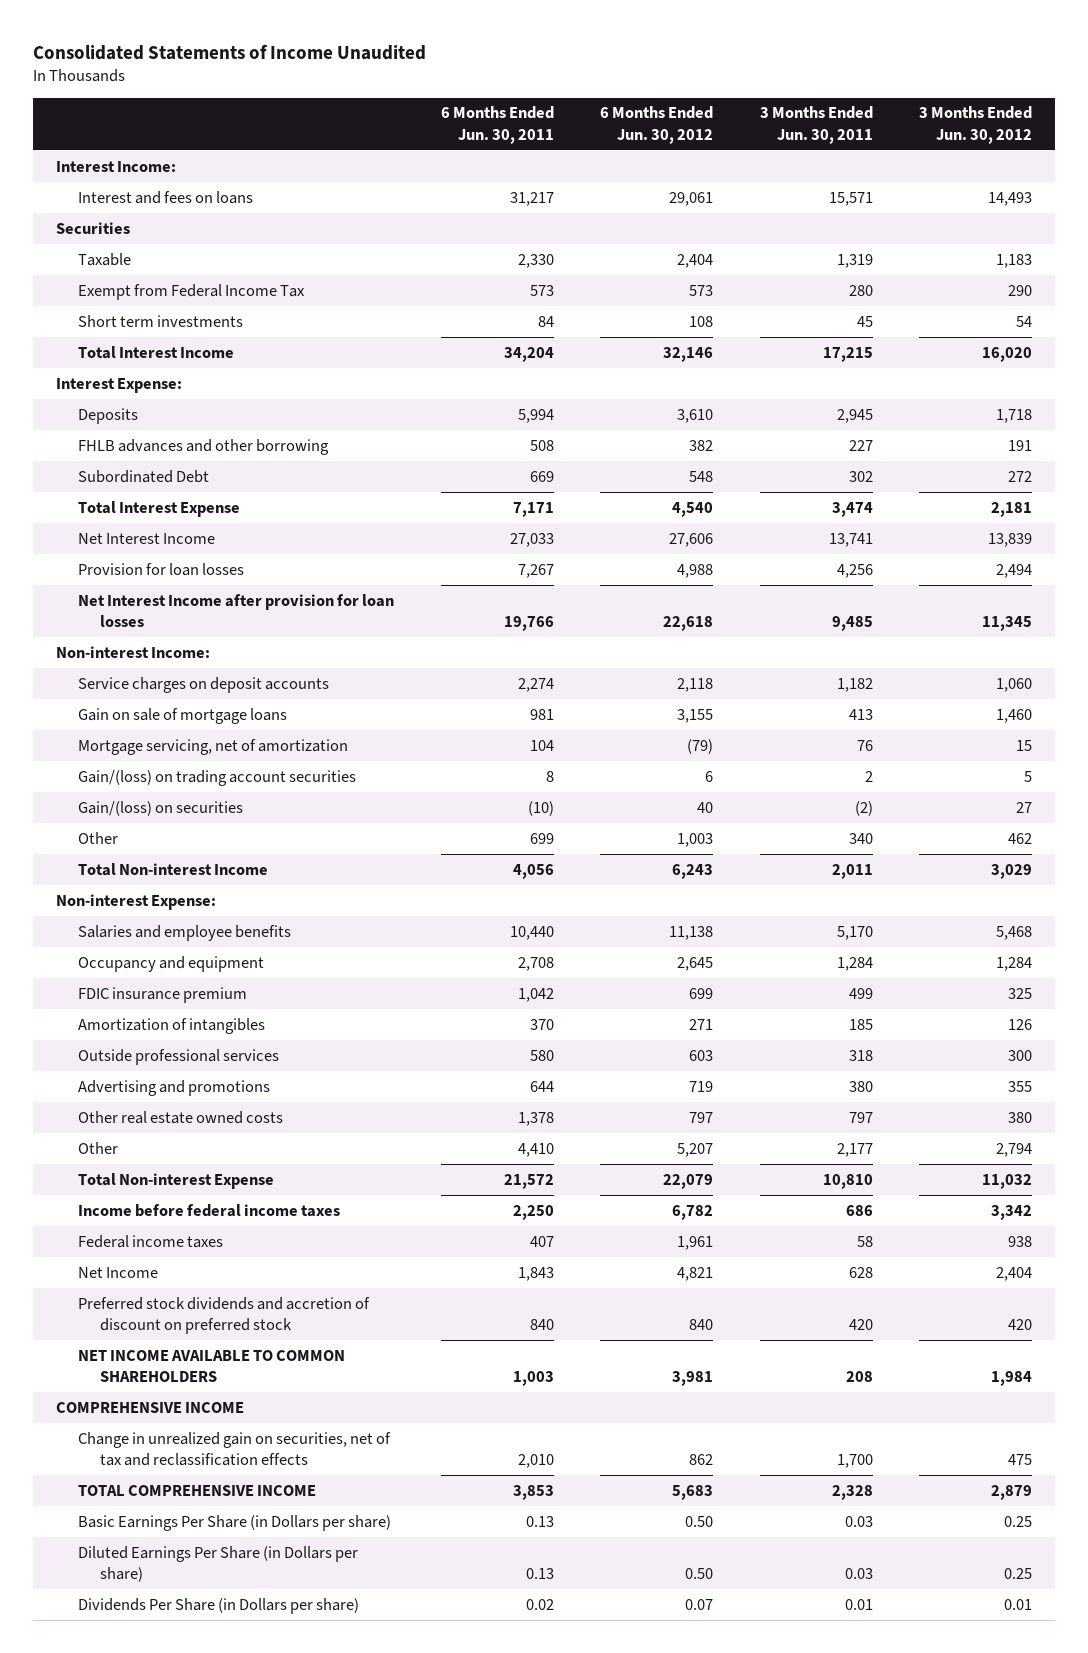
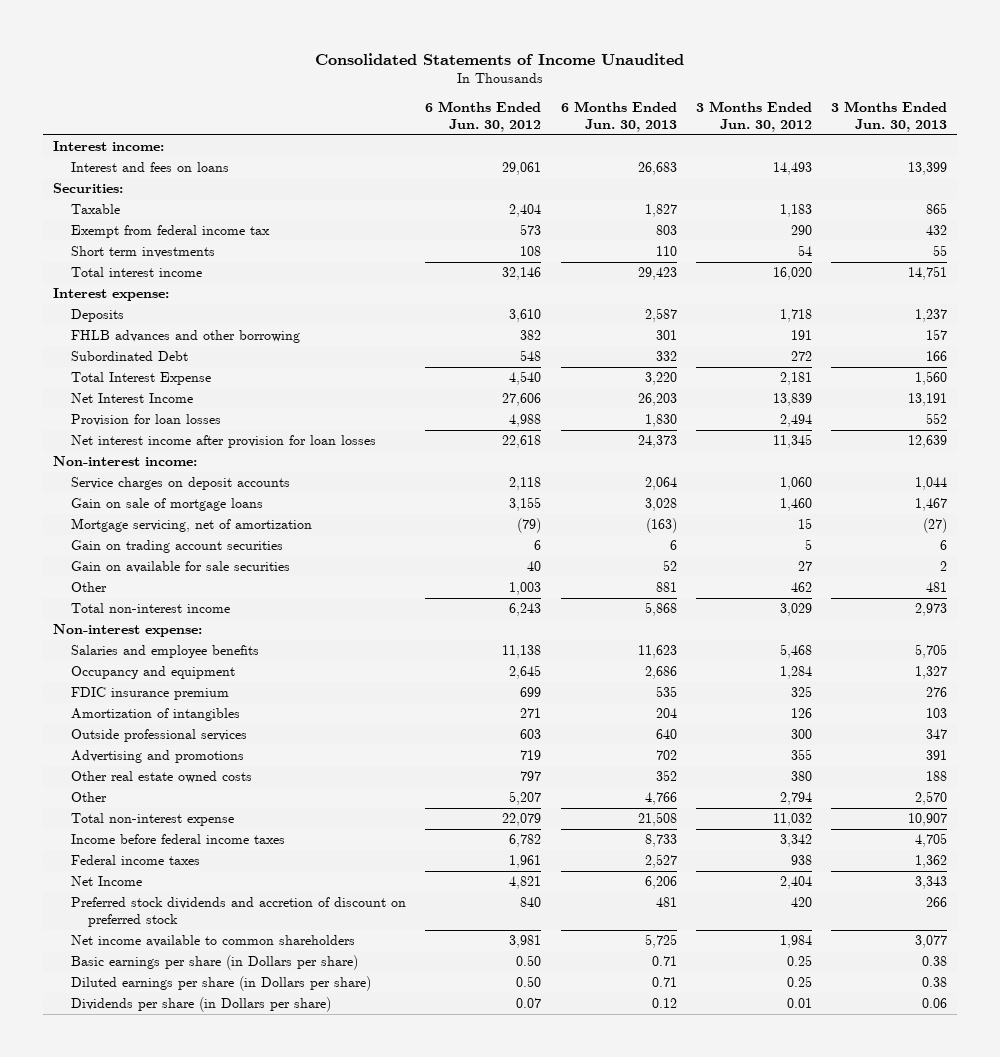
- | 6 Months Ended Jun. 30, 2011 | 6 Months Ended Jun. 30, 2012 | 3 Months Ended Jun. 30, 2011 | 3 Months Ended Jun. 30, 2012
+ | 6 Months Ended Jun. 30, 2012 | 6 Months Ended Jun. 30, 2013 | 3 Months Ended Jun. 30, 2012 | 3 Months Ended Jun. 30, 2013
- Interest Income:
+ Interest income:
- Securities
+ Securities:
- Exempt from Federal Income Tax | 573 | 573 | 280 | 290
+ Exempt from federal income tax | 573 | 803 | 290 | 432
- Total Interest Income | 34,204 | 32,146 | 17,215 | 16,020
- Interest Expense:
+ Total interest income | 32,146 | 29,423 | 16,020 | 14,751
+ Interest expense:
- Net Interest Income after provision for loan losses | 19,766 | 22,618 | 9,485 | 11,345
- Non-interest Income:
+ Net interest income after provision for loan losses | 22,618 | 24,373 | 11,345 | 12,639
+ Non-interest income:
- Gain/(loss) on trading account securities | 8 | 6 | 2 | 5
- Gain/(loss) on securities | (10) | 40 | (2) | 27
+ Gain on trading account securities | 6 | 6 | 5 | 6
+ Gain on available for sale securities | 40 | 52 | 27 | 2
- Total Non-interest Income | 4,056 | 6,243 | 2,011 | 3,029
- Non-interest Expense:
+ Total non-interest income | 6,243 | 5,868 | 3,029 | 2,973
+ Non-interest expense:
- Total Non-interest Expense | 21,572 | 22,079 | 10,810 | 11,032
+ Total non-interest expense | 22,079 | 21,508 | 11,032 | 10,907
- NET INCOME AVAILABLE TO COMMON SHAREHOLDERS | 1,003 | 3,981 | 208 | 1,984
- COMPREHENSIVE INCOME
- Change in unrealized gain on securities, net of tax and reclassification effects | 2,010 | 862 | 1,700 | 475
- TOTAL COMPREHENSIVE INCOME | 3,853 | 5,683 | 2,328 | 2,879
- Basic Earnings Per Share (in Dollars per share) | 0.13 | 0.50 | 0.03 | 0.25
- Diluted Earnings Per Share (in Dollars per share) | 0.13 | 0.50 | 0.03 | 0.25
- Dividends Per Share (in Dollars per share) | 0.02 | 0.07 | 0.01 | 0.01
+ Net income available to common shareholders | 3,981 | 5,725 | 1,984 | 3,077
+ Basic earnings per share (in Dollars per share) | 0.50 | 0.71 | 0.25 | 0.38
+ Diluted earnings per share (in Dollars per share) | 0.50 | 0.71 | 0.25 | 0.38
+ Dividends per share (in Dollars per share) | 0.07 | 0.12 | 0.01 | 0.06

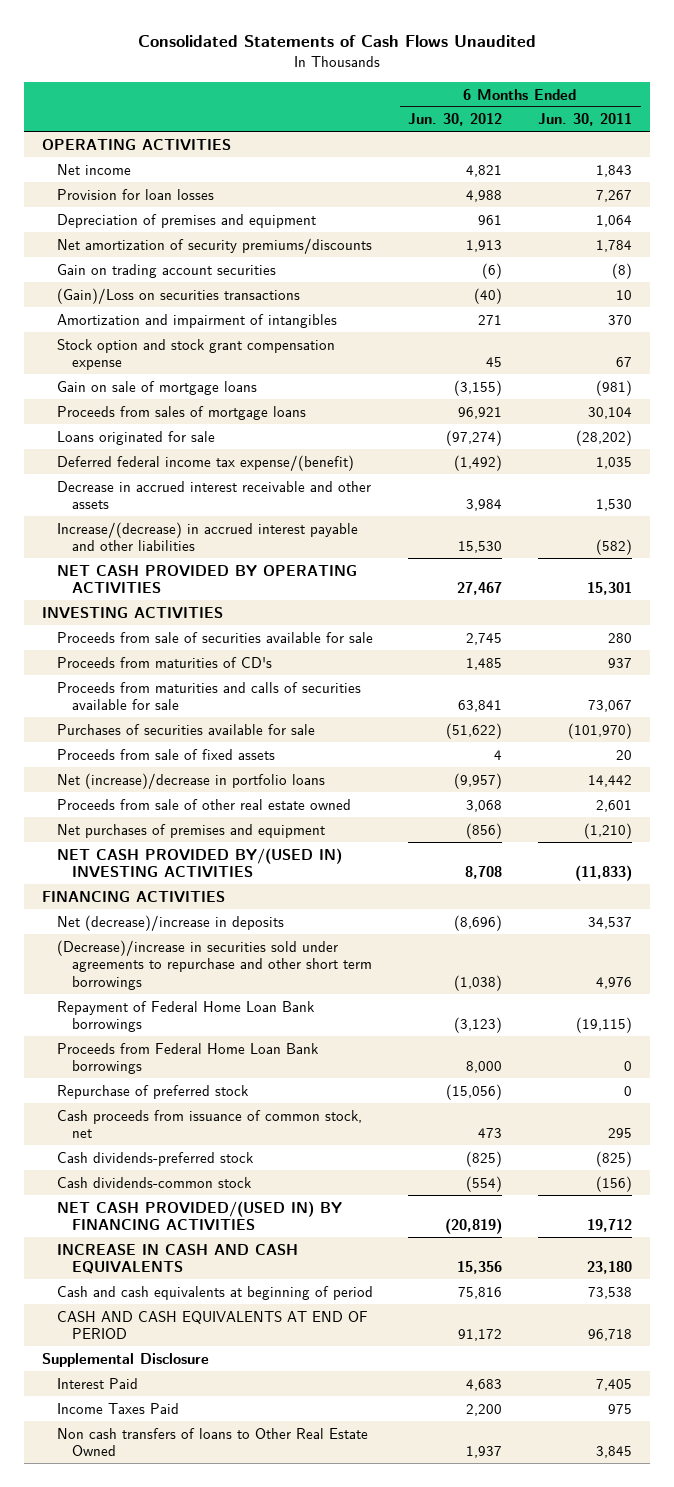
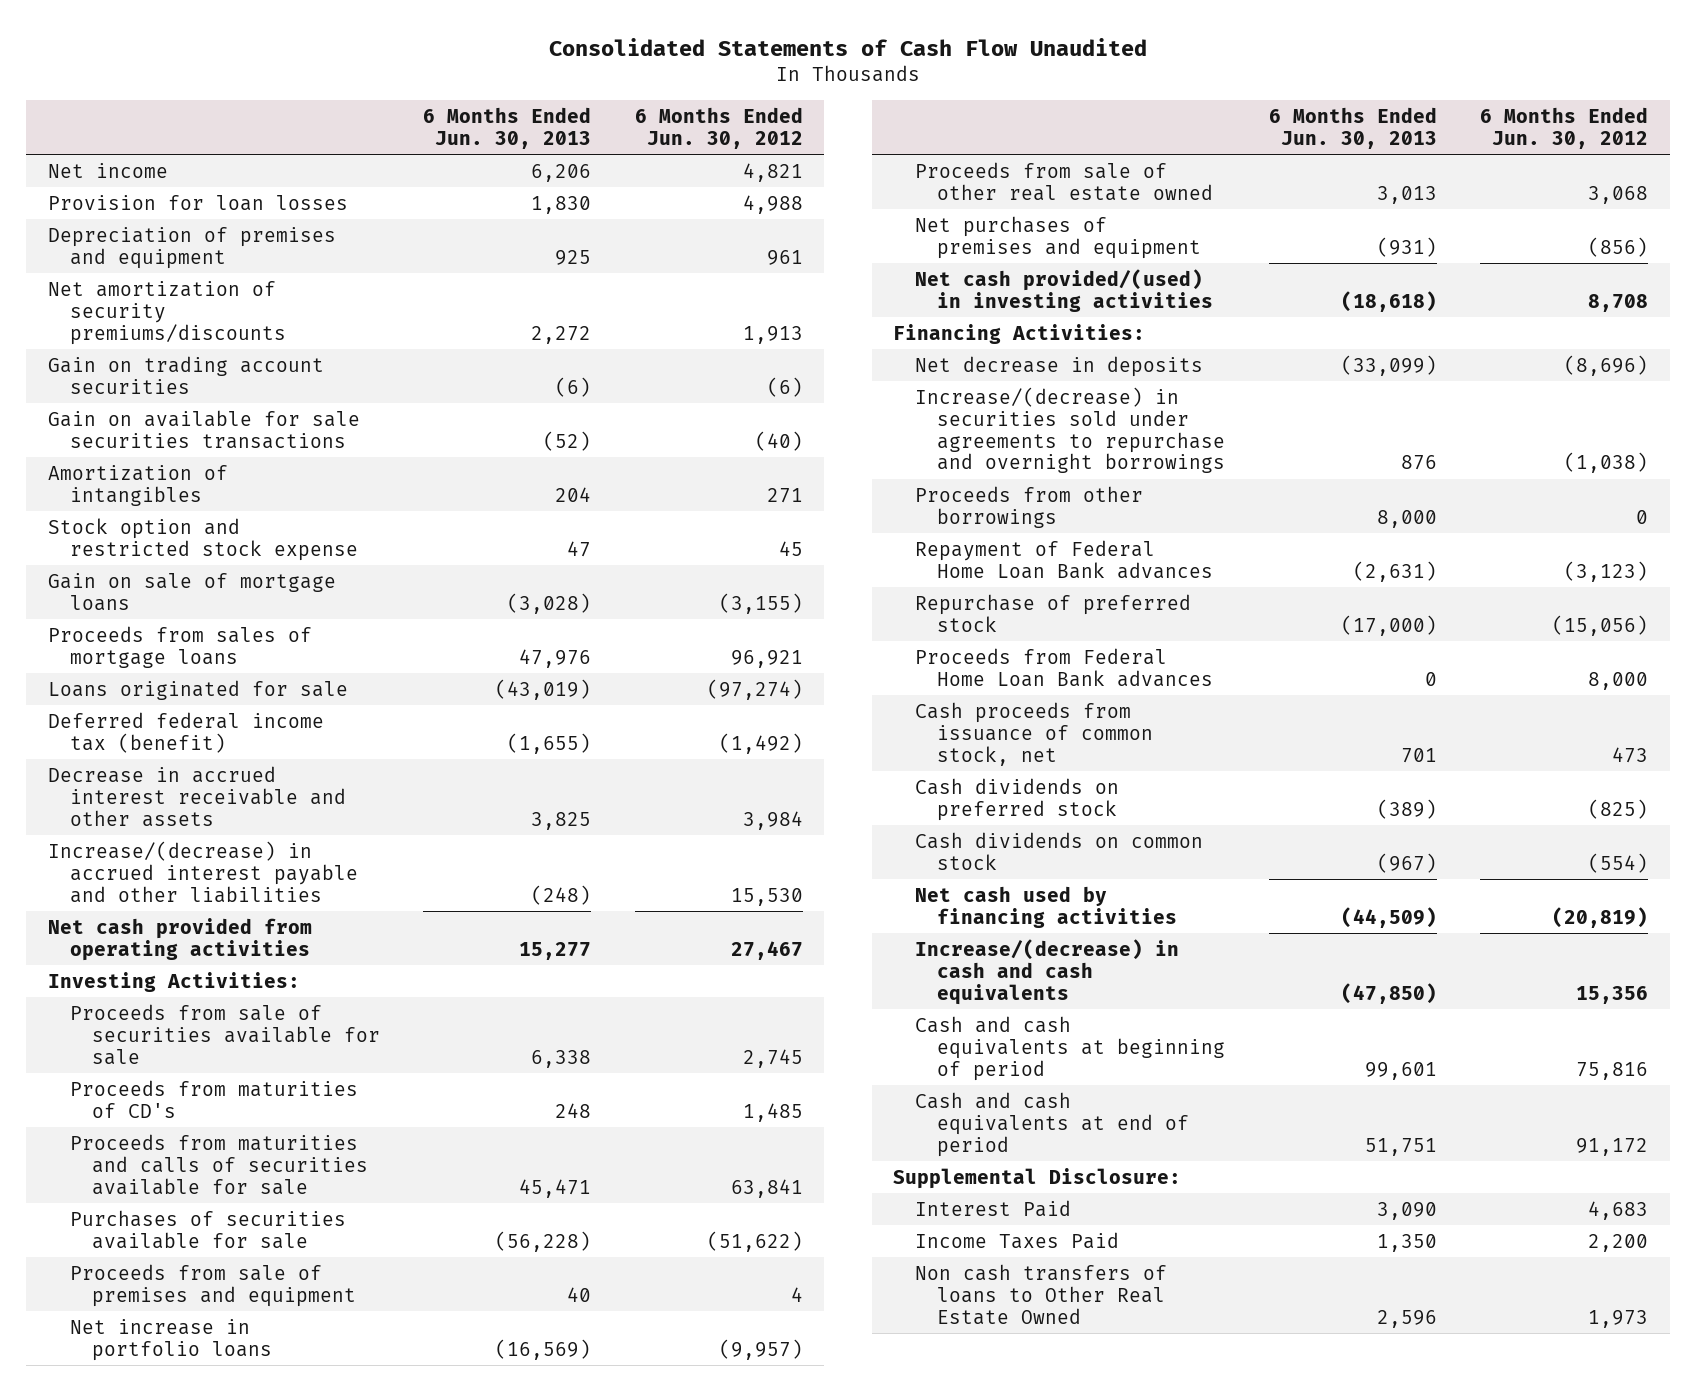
- Consolidated Statements of Cash Flows Unaudited
+ Consolidated Statements of Cash Flow Unaudited
- | 6 Months Ended Jun. 30, 2012 | 6 Months Ended Jun. 30, 2011
+ | 6 Months Ended Jun. 30, 2013 | 6 Months Ended Jun. 30, 2012
- OPERATING ACTIVITIES
- (Gain)/Loss on securities transactions | (40) | 10
- Amortization and impairment of intangibles | 271 | 370
- Stock option and stock grant compensation expense | 45 | 67
+ Gain on available for sale securities transactions | (52) | (40)
+ Amortization of intangibles | 204 | 271
+ Stock option and restricted stock expense | 47 | 45
- Deferred federal income tax expense/(benefit) | (1,492) | 1,035
+ Deferred federal income tax (benefit) | (1,655) | (1,492)
- NET CASH PROVIDED BY OPERATING ACTIVITIES | 27,467 | 15,301
- INVESTING ACTIVITIES
+ Net cash provided from operating activities | 15,277 | 27,467
+ Investing Activities:
- Proceeds from sale of fixed assets | 4 | 20
- Net (increase)/decrease in portfolio loans | (9,957) | 14,442
+ Proceeds from sale of premises and equipment | 40 | 4
+ Net increase in portfolio loans | (16,569) | (9,957)
- NET CASH PROVIDED BY/(USED IN) INVESTING ACTIVITIES | 8,708 | (11,833)
- FINANCING ACTIVITIES
- Net (decrease)/increase in deposits | (8,696) | 34,537
- (Decrease)/increase in securities sold under agreements to repurchase and other short term borrowings | (1,038) | 4,976
- Repayment of Federal Home Loan Bank borrowings | (3,123) | (19,115)
- Proceeds from Federal Home Loan Bank borrowings | 8,000 | 0
+ Net cash provided/(used) in investing activities | (18,618) | 8,708
+ Financing Activities:
+ Net decrease in deposits | (33,099) | (8,696)
+ Increase/(decrease) in securities sold under agreements to repurchase and overnight borrowings | 876 | (1,038)
+ Proceeds from other borrowings | 8,000 | 0
+ Repayment of Federal Home Loan Bank advances | (2,631) | (3,123)
+ Proceeds from Federal Home Loan Bank advances | 0 | 8,000
- Cash dividends-preferred stock | (825) | (825)
- Cash dividends-common stock | (554) | (156)
- NET CASH PROVIDED/(USED IN) BY FINANCING ACTIVITIES | (20,819) | 19,712
- INCREASE IN CASH AND CASH EQUIVALENTS | 15,356 | 23,180
+ Cash dividends on preferred stock | (389) | (825)
+ Cash dividends on common stock | (967) | (554)
+ Net cash used by financing activities | (44,509) | (20,819)
+ Increase/(decrease) in cash and cash equivalents | (47,850) | 15,356
- CASH AND CASH EQUIVALENTS AT END OF PERIOD | 91,172 | 96,718
- Supplemental Disclosure
+ Cash and cash equivalents at end of period | 51,751 | 91,172
+ Supplemental Disclosure:
- Non cash transfers of loans to Other Real Estate Owned | 1,937 | 3,845
+ Non cash transfers of loans to Other Real Estate Owned | 2,596 | 1,973

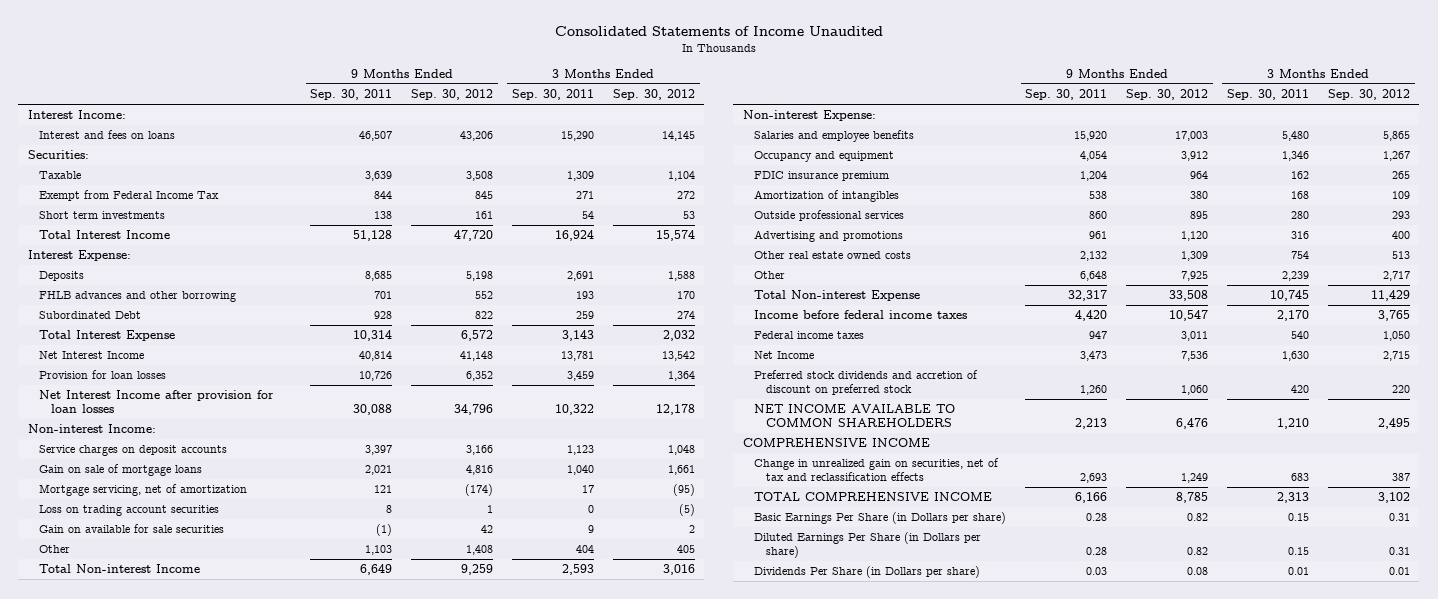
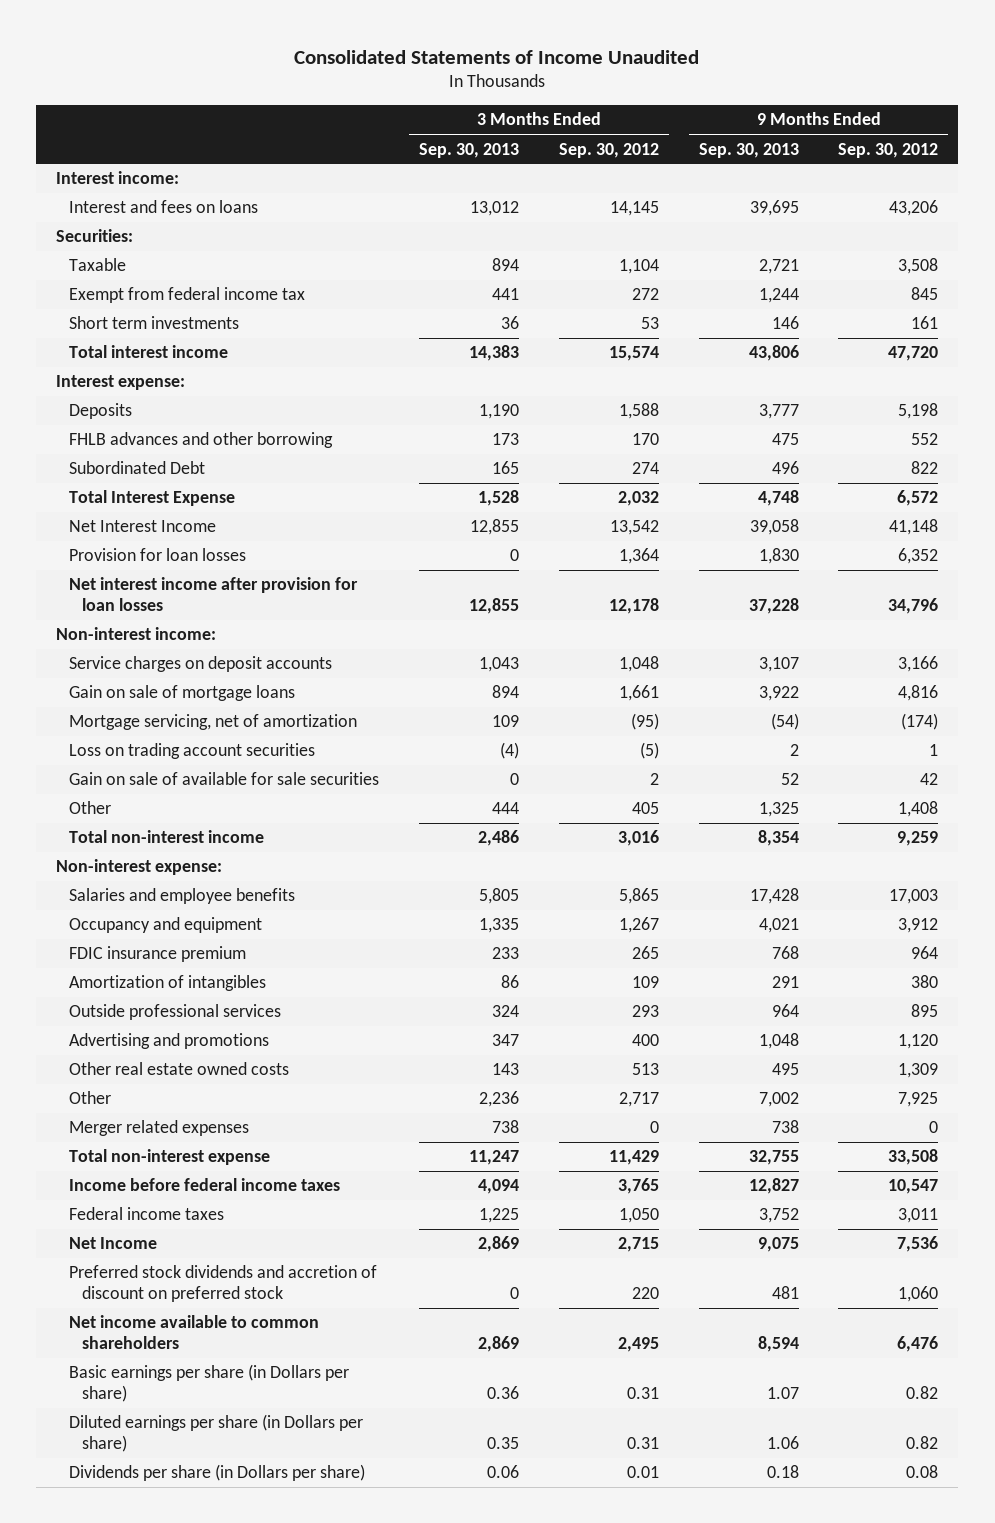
- | 9 Months Ended Sep. 30, 2011 | 9 Months Ended Sep. 30, 2012 | 3 Months Ended Sep. 30, 2011 | 3 Months Ended Sep. 30, 2012
+ | 3 Months Ended Sep. 30, 2013 | 3 Months Ended Sep. 30, 2012 | 9 Months Ended Sep. 30, 2013 | 9 Months Ended Sep. 30, 2012
- Interest Income:
+ Interest income:
- Exempt from Federal Income Tax | 844 | 845 | 271 | 272
+ Exempt from federal income tax | 441 | 272 | 1,244 | 845
- Total Interest Income | 51,128 | 47,720 | 16,924 | 15,574
- Interest Expense:
+ Total interest income | 14,383 | 15,574 | 43,806 | 47,720
+ Interest expense:
- Net Interest Income after provision for loan losses | 30,088 | 34,796 | 10,322 | 12,178
- Non-interest Income:
+ Net interest income after provision for loan losses | 12,855 | 12,178 | 37,228 | 34,796
+ Non-interest income:
- Gain on available for sale securities | (1) | 42 | 9 | 2
+ Gain on sale of available for sale securities | 0 | 2 | 52 | 42
- Total Non-interest Income | 6,649 | 9,259 | 2,593 | 3,016
- Non-interest Expense:
+ Total non-interest income | 2,486 | 3,016 | 8,354 | 9,259
+ Non-interest expense:
- Total Non-interest Expense | 32,317 | 33,508 | 10,745 | 11,429
+ Merger related expenses | 738 | 0 | 738 | 0
+ Total non-interest expense | 11,247 | 11,429 | 32,755 | 33,508
- NET INCOME AVAILABLE TO COMMON SHAREHOLDERS | 2,213 | 6,476 | 1,210 | 2,495
- COMPREHENSIVE INCOME
- Change in unrealized gain on securities, net of tax and reclassification effects | 2,693 | 1,249 | 683 | 387
- TOTAL COMPREHENSIVE INCOME | 6,166 | 8,785 | 2,313 | 3,102
- Basic Earnings Per Share (in Dollars per share) | 0.28 | 0.82 | 0.15 | 0.31
- Diluted Earnings Per Share (in Dollars per share) | 0.28 | 0.82 | 0.15 | 0.31
- Dividends Per Share (in Dollars per share) | 0.03 | 0.08 | 0.01 | 0.01
+ Net income available to common shareholders | 2,869 | 2,495 | 8,594 | 6,476
+ Basic earnings per share (in Dollars per share) | 0.36 | 0.31 | 1.07 | 0.82
+ Diluted earnings per share (in Dollars per share) | 0.35 | 0.31 | 1.06 | 0.82
+ Dividends per share (in Dollars per share) | 0.06 | 0.01 | 0.18 | 0.08

